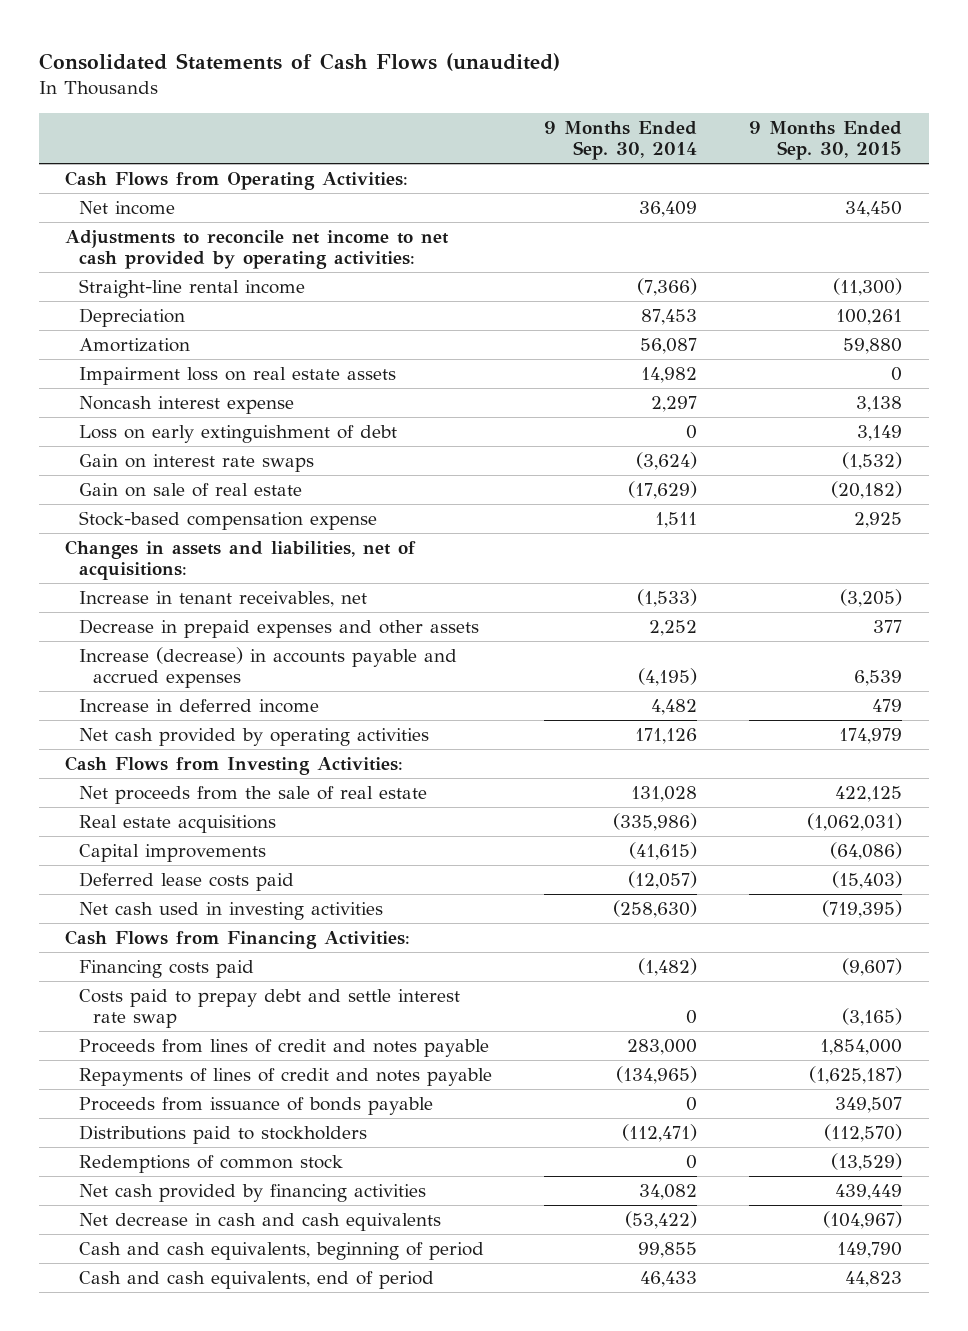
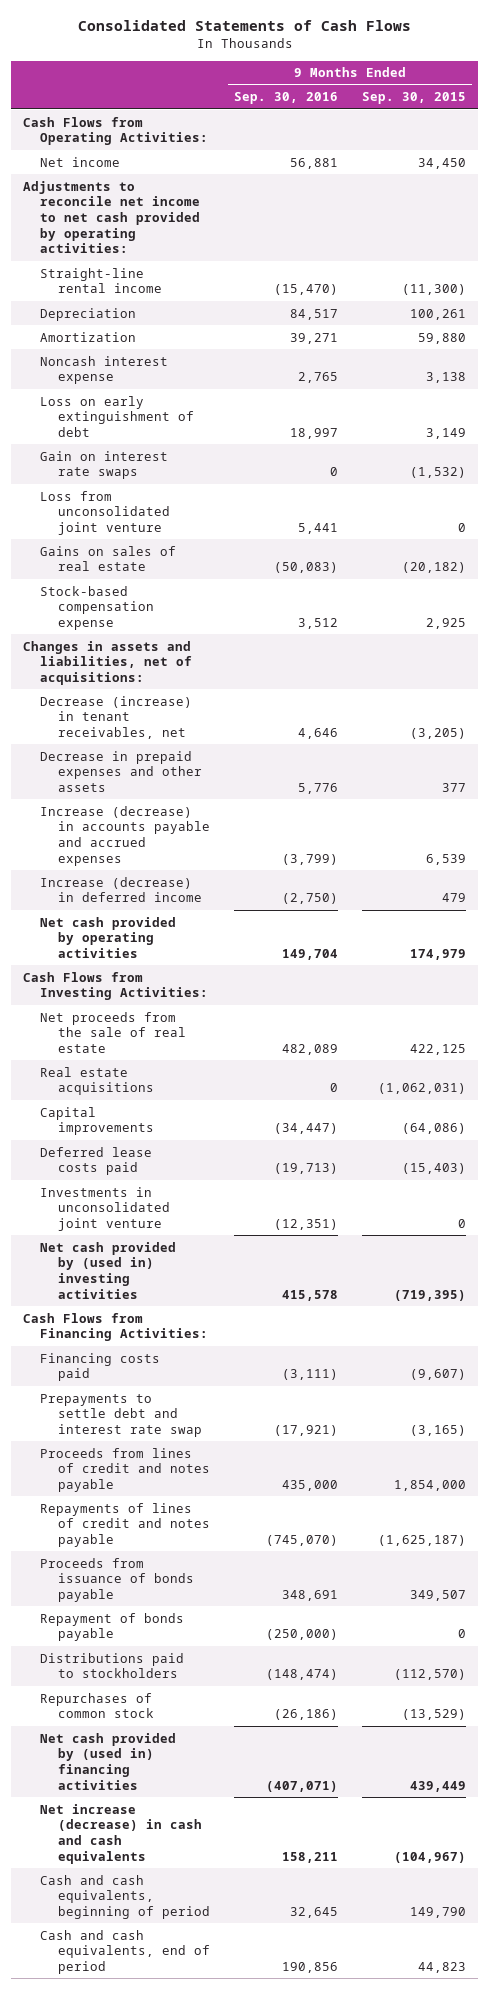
- Consolidated Statements of Cash Flows (unaudited)
+ Consolidated Statements of Cash Flows
- | 9 Months Ended Sep. 30, 2014 | 9 Months Ended Sep. 30, 2015
+ | 9 Months Ended Sep. 30, 2016 | 9 Months Ended Sep. 30, 2015
- Impairment loss on real estate assets | 14,982 | 0
- Gain on sale of real estate | (17,629) | (20,182)
+ Loss from unconsolidated joint venture | 5,441 | 0
+ Gains on sales of real estate | (50,083) | (20,182)
- Increase in tenant receivables, net | (1,533) | (3,205)
+ Decrease (increase) in tenant receivables, net | 4,646 | (3,205)
- Increase in deferred income | 4,482 | 479
+ Increase (decrease) in deferred income | (2,750) | 479
- Net cash used in investing activities | (258,630) | (719,395)
+ Investments in unconsolidated joint venture | (12,351) | 0
+ Net cash provided by (used in) investing activities | 415,578 | (719,395)
- Costs paid to prepay debt and settle interest rate swap | 0 | (3,165)
+ Prepayments to settle debt and interest rate swap | (17,921) | (3,165)
+ Repayment of bonds payable | (250,000) | 0
- Redemptions of common stock | 0 | (13,529)
- Net cash provided by financing activities | 34,082 | 439,449
- Net decrease in cash and cash equivalents | (53,422) | (104,967)
+ Repurchases of common stock | (26,186) | (13,529)
+ Net cash provided by (used in) financing activities | (407,071) | 439,449
+ Net increase (decrease) in cash and cash equivalents | 158,211 | (104,967)

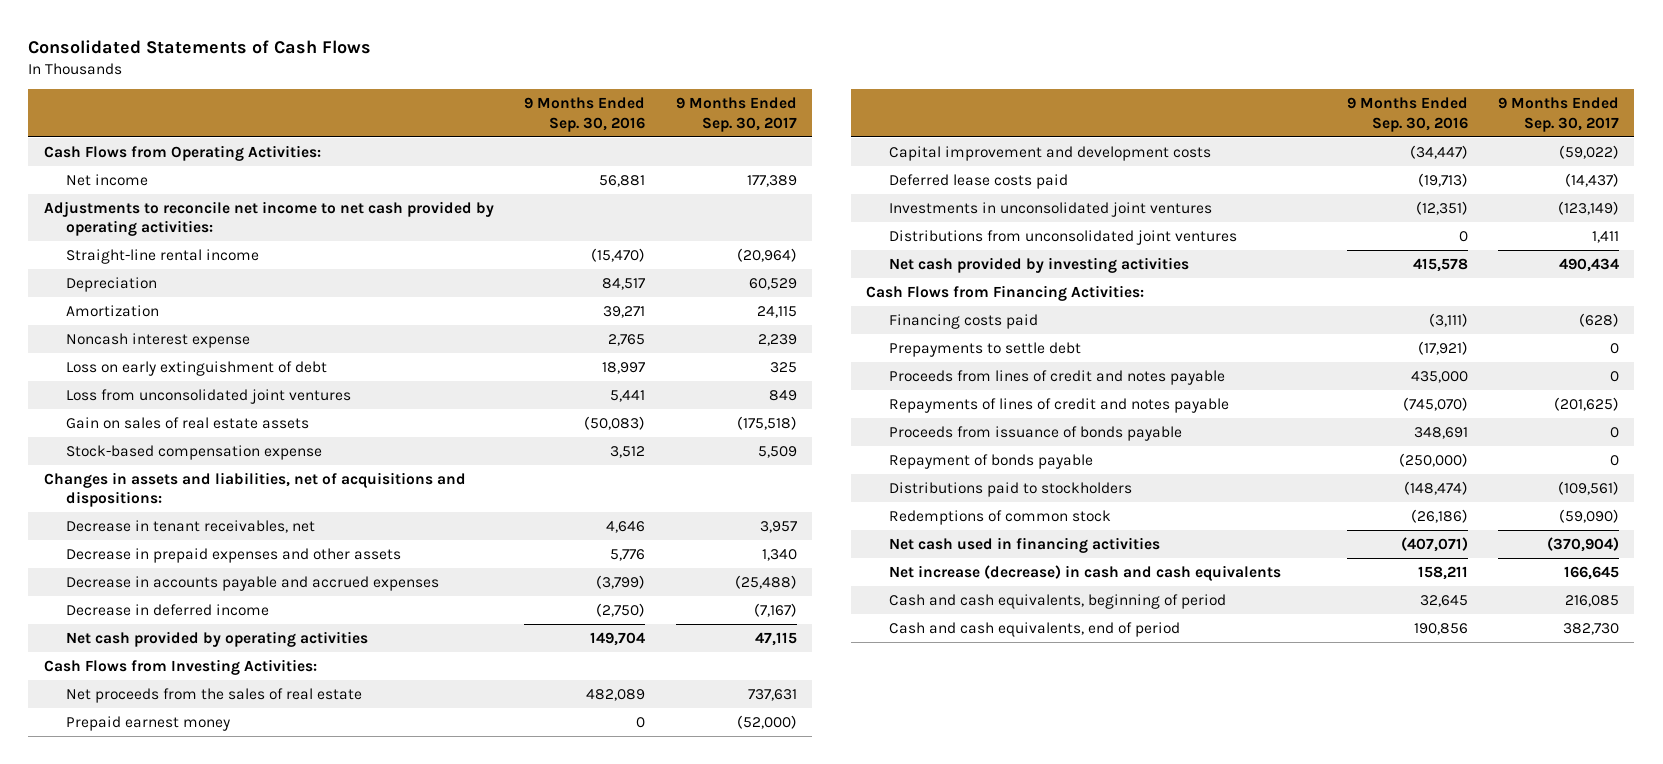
- | 9 Months Ended Sep. 30, 2016 | 9 Months Ended Sep. 30, 2015
+ | 9 Months Ended Sep. 30, 2016 | 9 Months Ended Sep. 30, 2017
- Gain on interest rate swaps | 0 | (1,532)
- Loss from unconsolidated joint venture | 5,441 | 0
- Gains on sales of real estate | (50,083) | (20,182)
+ Loss from unconsolidated joint ventures | 5,441 | 849
+ Gain on sales of real estate assets | (50,083) | (175,518)
- Changes in assets and liabilities, net of acquisitions:
- Decrease (increase) in tenant receivables, net | 4,646 | (3,205)
+ Changes in assets and liabilities, net of acquisitions and dispositions:
+ Decrease in tenant receivables, net | 4,646 | 3,957
- Increase (decrease) in accounts payable and accrued expenses | (3,799) | 6,539
- Increase (decrease) in deferred income | (2,750) | 479
+ Decrease in accounts payable and accrued expenses | (3,799) | (25,488)
+ Decrease in deferred income | (2,750) | (7,167)
- Net proceeds from the sale of real estate | 482,089 | 422,125
- Real estate acquisitions | 0 | (1,062,031)
- Capital improvements | (34,447) | (64,086)
+ Net proceeds from the sales of real estate | 482,089 | 737,631
+ Prepaid earnest money | 0 | (52,000)
+ Capital improvement and development costs | (34,447) | (59,022)
- Investments in unconsolidated joint venture | (12,351) | 0
- Net cash provided by (used in) investing activities | 415,578 | (719,395)
+ Investments in unconsolidated joint ventures | (12,351) | (123,149)
+ Distributions from unconsolidated joint ventures | 0 | 1,411
+ Net cash provided by investing activities | 415,578 | 490,434
- Prepayments to settle debt and interest rate swap | (17,921) | (3,165)
+ Prepayments to settle debt | (17,921) | 0
- Repurchases of common stock | (26,186) | (13,529)
- Net cash provided by (used in) financing activities | (407,071) | 439,449
+ Redemptions of common stock | (26,186) | (59,090)
+ Net cash used in financing activities | (407,071) | (370,904)

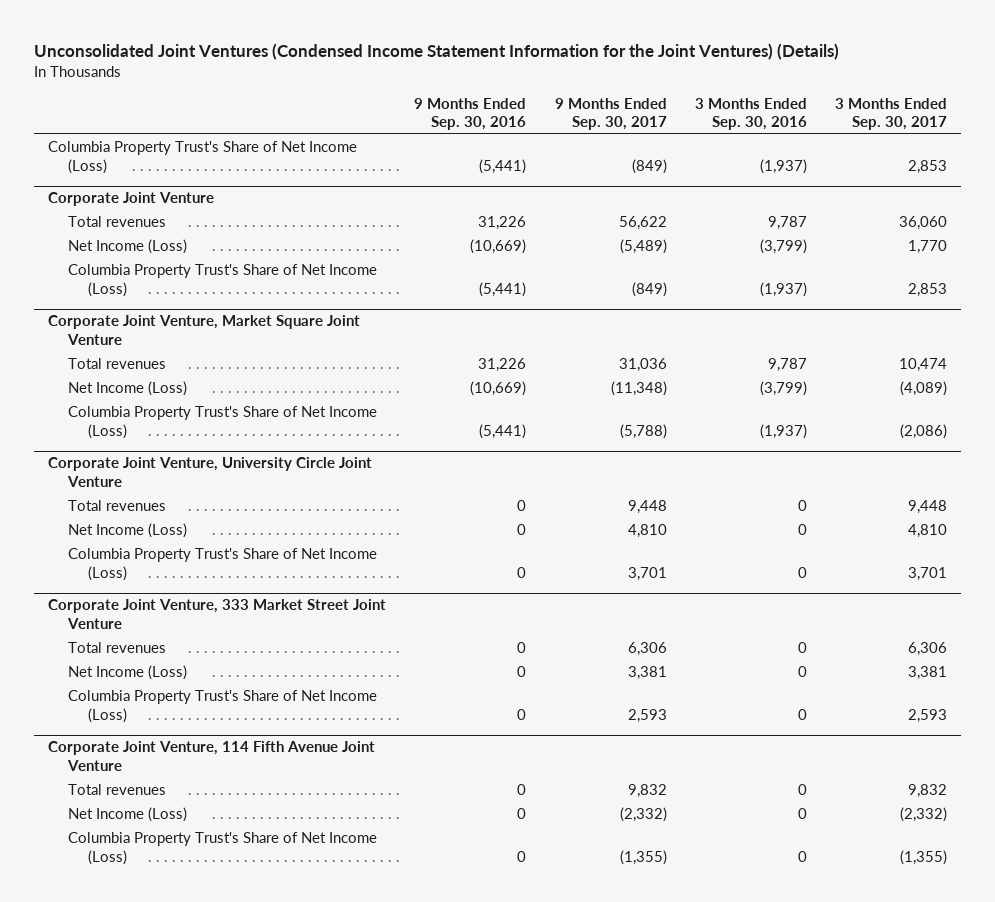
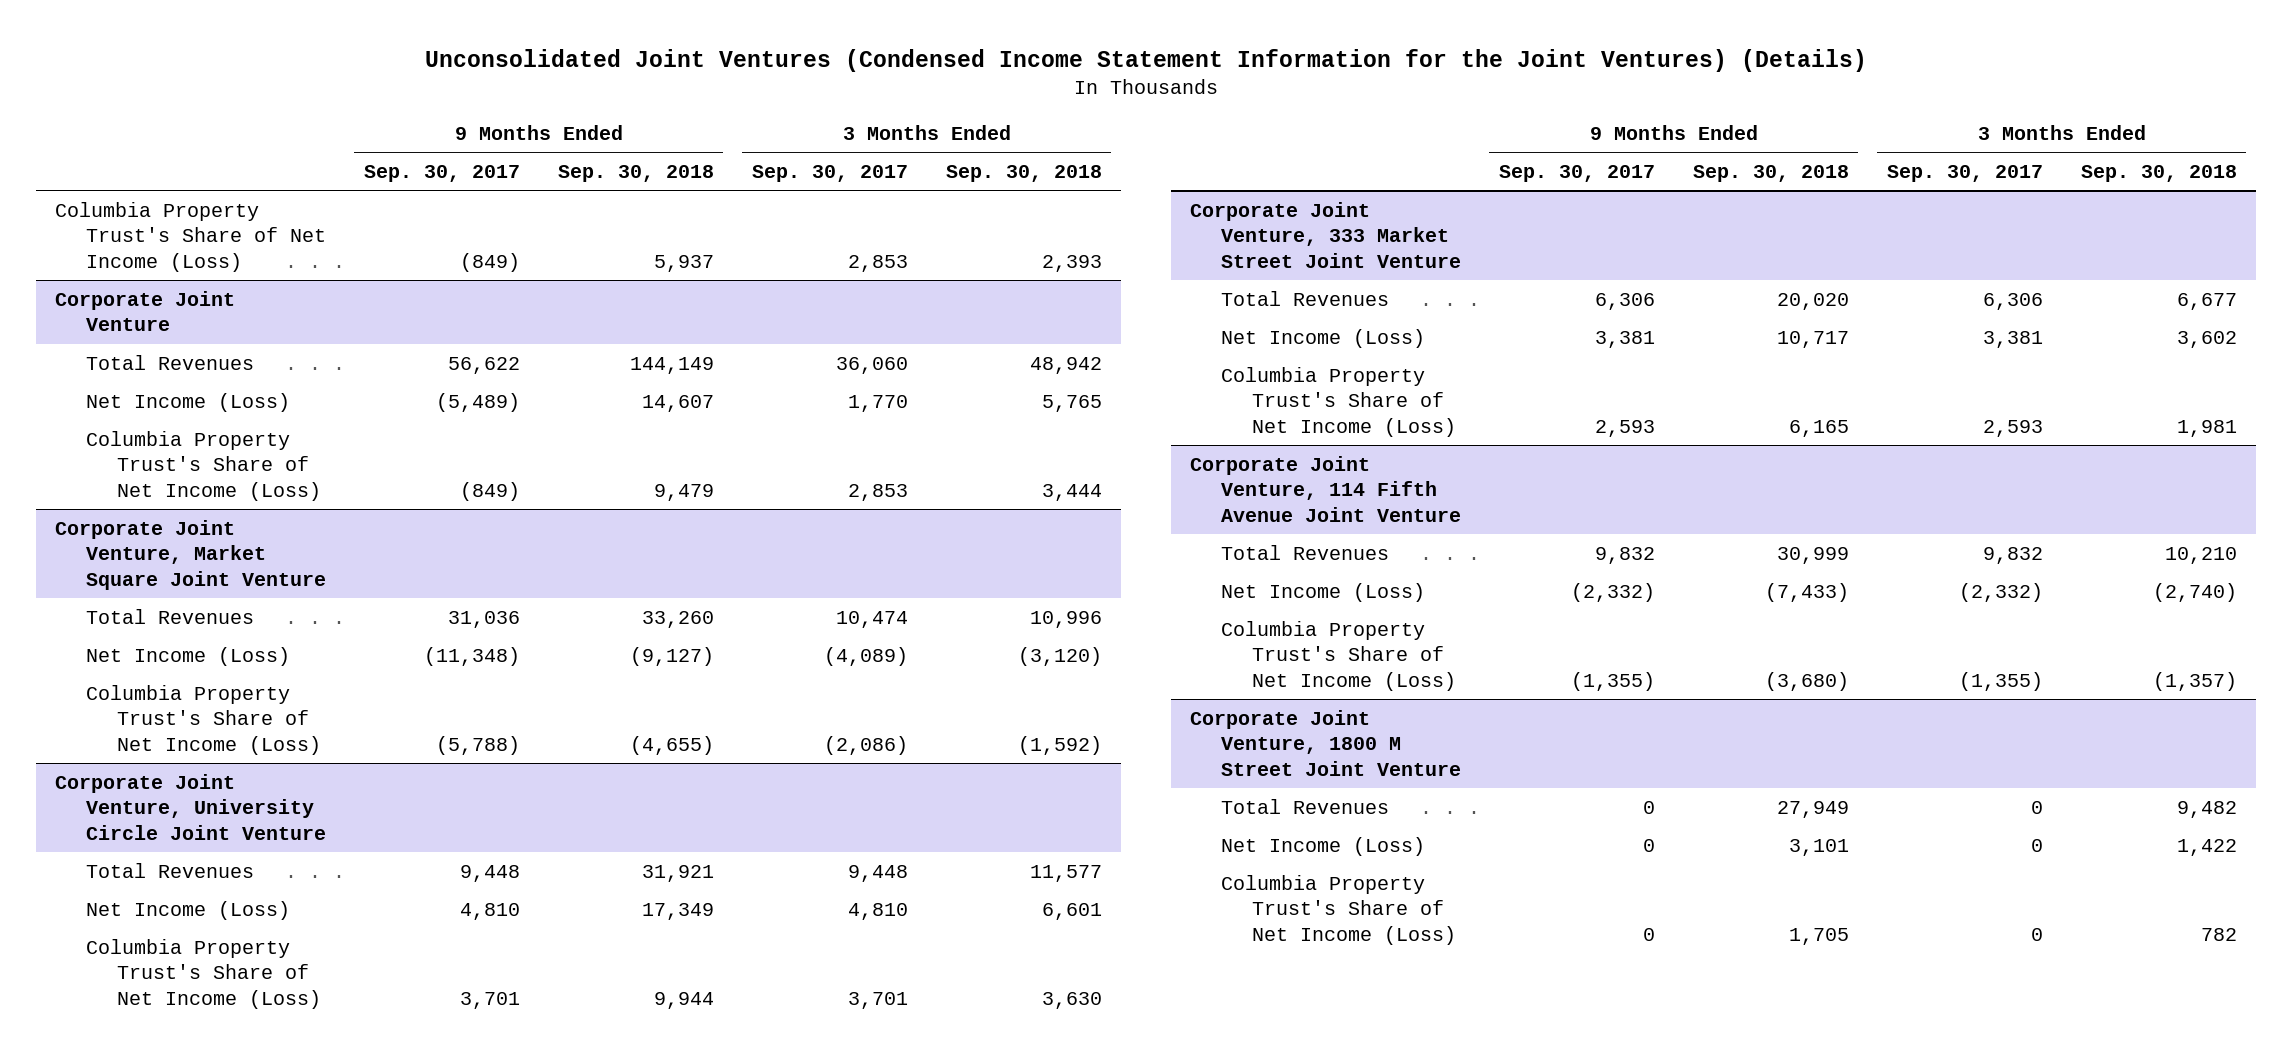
- | 9 Months Ended Sep. 30, 2016 | 9 Months Ended Sep. 30, 2017 | 3 Months Ended Sep. 30, 2016 | 3 Months Ended Sep. 30, 2017
+ | 9 Months Ended Sep. 30, 2017 | 9 Months Ended Sep. 30, 2018 | 3 Months Ended Sep. 30, 2017 | 3 Months Ended Sep. 30, 2018
@ Corporate Joint Venture
- Total revenues | 31,226 | 56,622 | 9,787 | 36,060
+ Total Revenues | 56,622 | 144,149 | 36,060 | 48,942
@ Corporate Joint Venture, Market Square Joint Venture
- Total revenues | 31,226 | 31,036 | 9,787 | 10,474
+ Total Revenues | 31,036 | 33,260 | 10,474 | 10,996
@ Corporate Joint Venture, University Circle Joint Venture
- Total revenues | 0 | 9,448 | 0 | 9,448
+ Total Revenues | 9,448 | 31,921 | 9,448 | 11,577
@ Corporate Joint Venture, 333 Market Street Joint Venture
- Total revenues | 0 | 6,306 | 0 | 6,306
+ Total Revenues | 6,306 | 20,020 | 6,306 | 6,677
@ Corporate Joint Venture, 114 Fifth Avenue Joint Venture
- Total revenues | 0 | 9,832 | 0 | 9,832
+ Total Revenues | 9,832 | 30,999 | 9,832 | 10,210
+ Corporate Joint Venture, 1800 M Street Joint Venture
+ Total Revenues | 0 | 27,949 | 0 | 9,482
+ Net Income (Loss) | 0 | 3,101 | 0 | 1,422
+ Columbia Property Trust's Share of Net Income (Loss) | 0 | 1,705 | 0 | 782

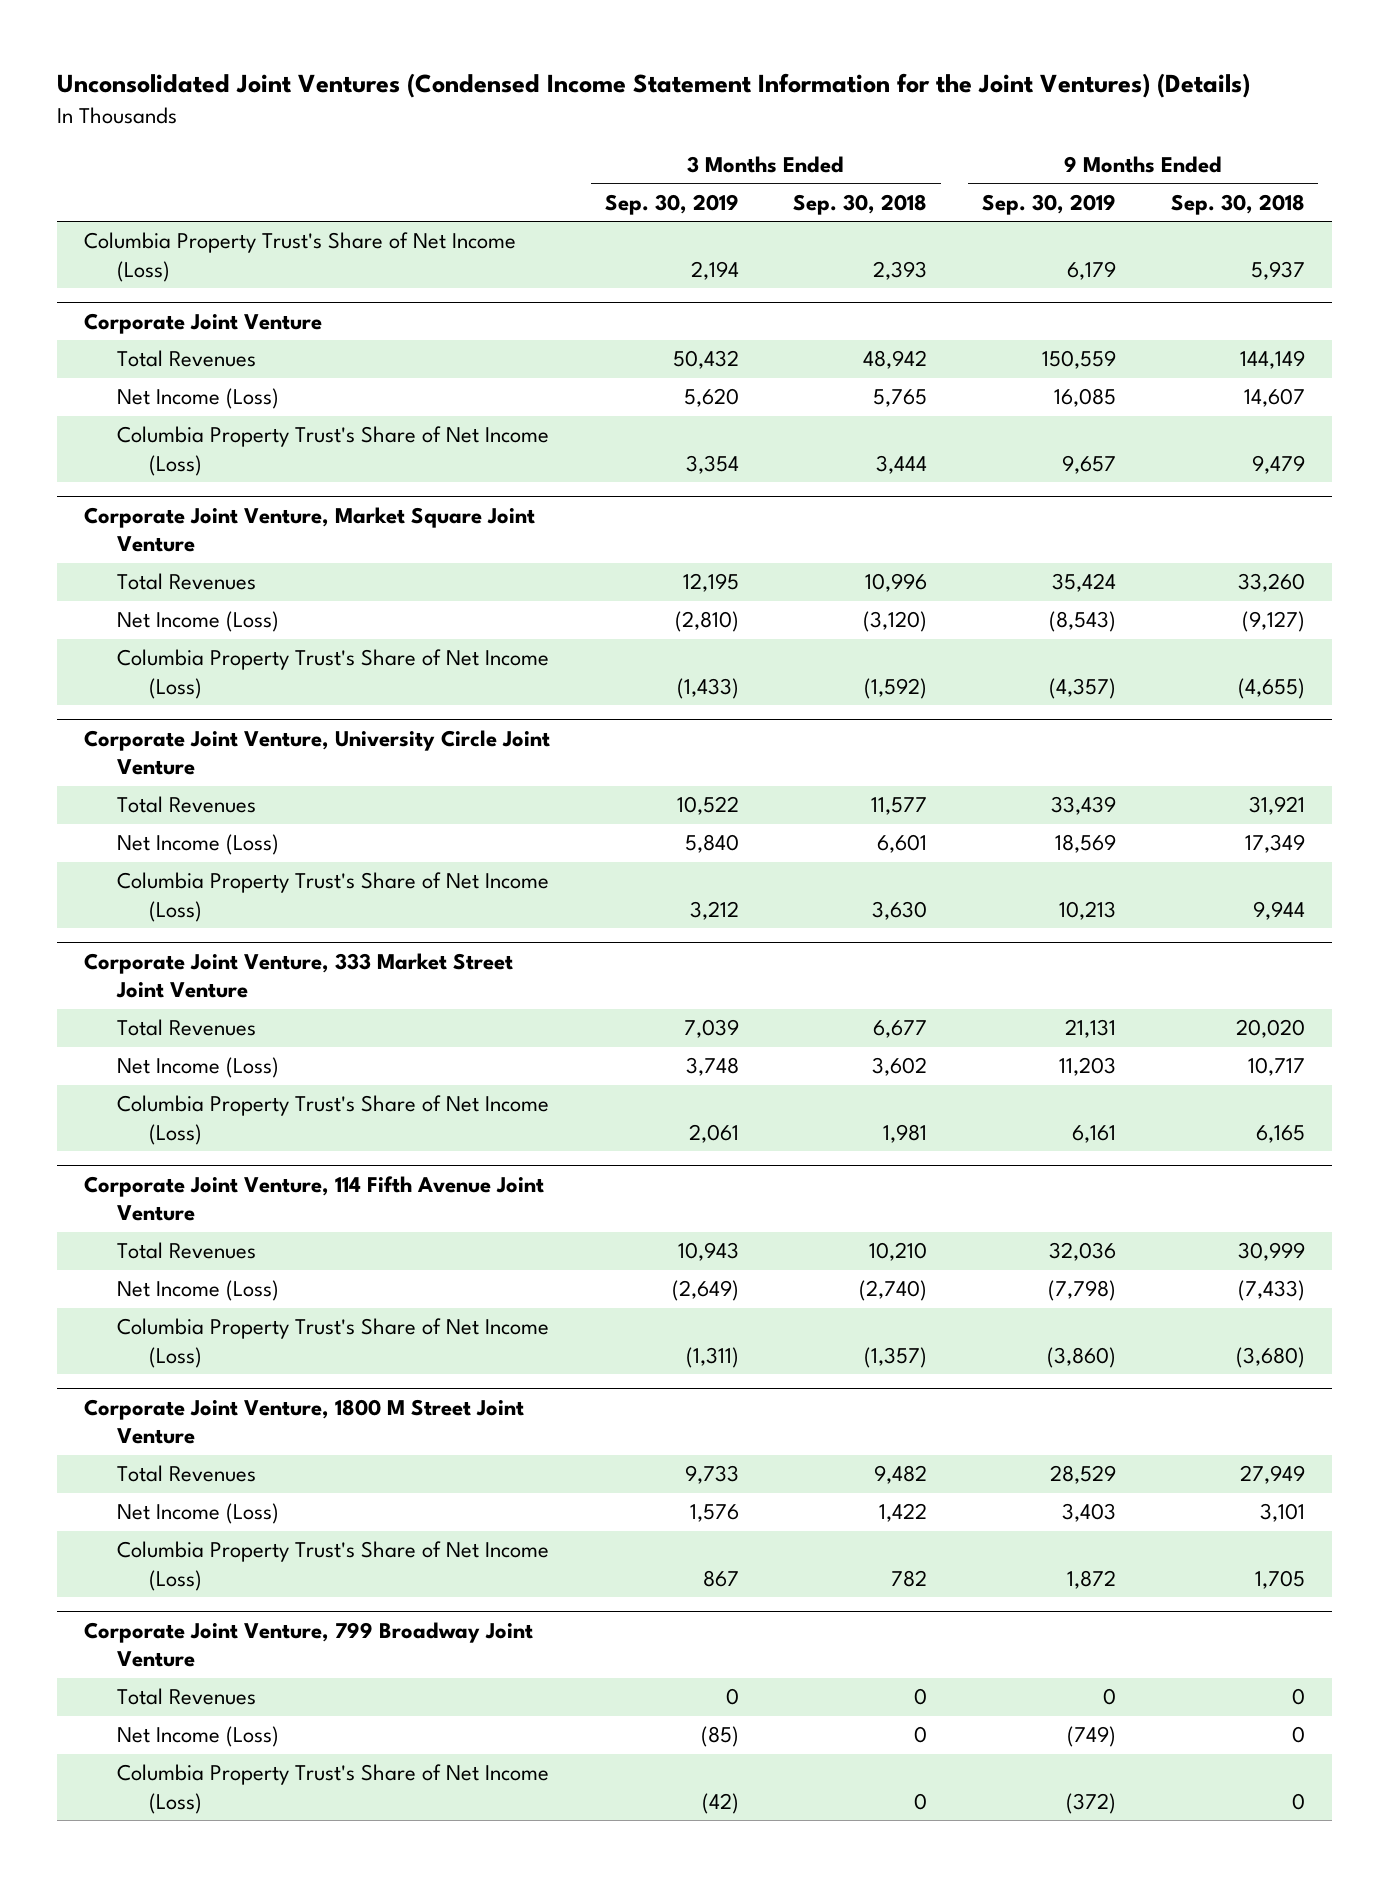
- | 9 Months Ended Sep. 30, 2017 | 9 Months Ended Sep. 30, 2018 | 3 Months Ended Sep. 30, 2017 | 3 Months Ended Sep. 30, 2018
+ | 3 Months Ended Sep. 30, 2019 | 3 Months Ended Sep. 30, 2018 | 9 Months Ended Sep. 30, 2019 | 9 Months Ended Sep. 30, 2018
+ Corporate Joint Venture, 799 Broadway Joint Venture
+ Total Revenues | 0 | 0 | 0 | 0
+ Net Income (Loss) | (85) | 0 | (749) | 0
+ Columbia Property Trust's Share of Net Income (Loss) | (42) | 0 | (372) | 0

